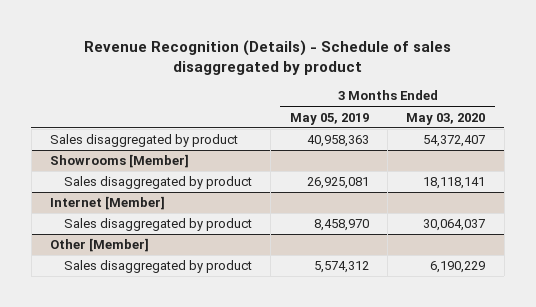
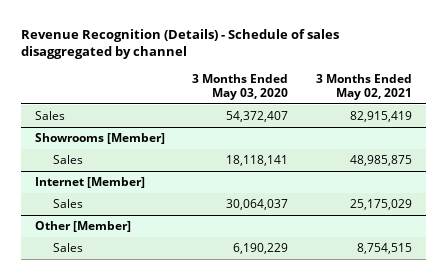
- Revenue Recognition (Details) - Schedule of sales disaggregated by product
+ Revenue Recognition (Details) - Schedule of sales disaggregated by channel
- | 3 Months Ended May 05, 2019 | 3 Months Ended May 03, 2020
+ | 3 Months Ended May 03, 2020 | 3 Months Ended May 02, 2021
- Sales disaggregated by product | 40,958,363 | 54,372,407
+ Sales | 54,372,407 | 82,915,419
@ Showrooms [Member]
- Sales disaggregated by product | 26,925,081 | 18,118,141
+ Sales | 18,118,141 | 48,985,875
@ Internet [Member]
- Sales disaggregated by product | 8,458,970 | 30,064,037
+ Sales | 30,064,037 | 25,175,029
@ Other [Member]
- Sales disaggregated by product | 5,574,312 | 6,190,229
+ Sales | 6,190,229 | 8,754,515

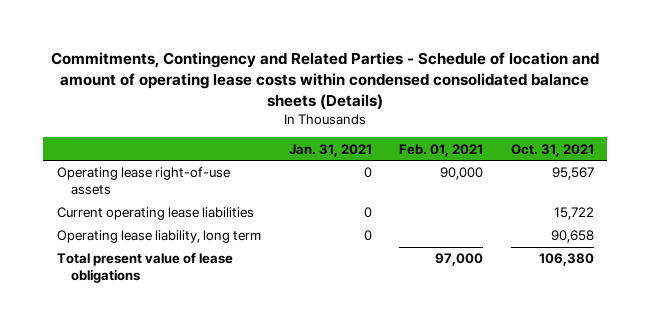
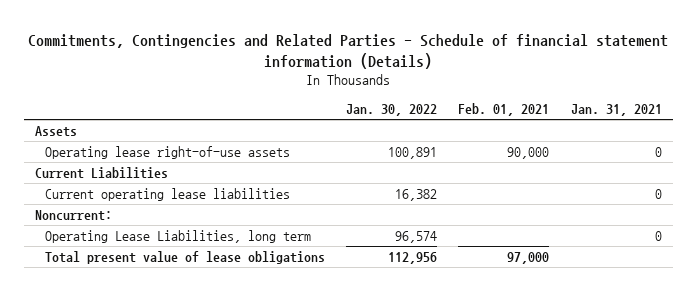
- Commitments, Contingency and Related Parties - Schedule of location and amount of operating lease costs within condensed consolidated balance sheets (Details)
+ Commitments, Contingencies and Related Parties - Schedule of financial statement information (Details)
- | Jan. 31, 2021 | Feb. 01, 2021 | Oct. 31, 2021
+ | Jan. 30, 2022 | Feb. 01, 2021 | Jan. 31, 2021
+ Assets
+ Current Liabilities
- Operating lease liability, long term | 0 | | 90,658
+ Noncurrent:
+ Operating Lease Liabilities, long term | 96,574 | | 0

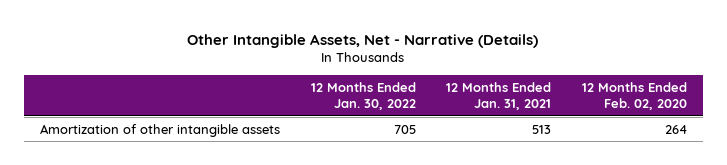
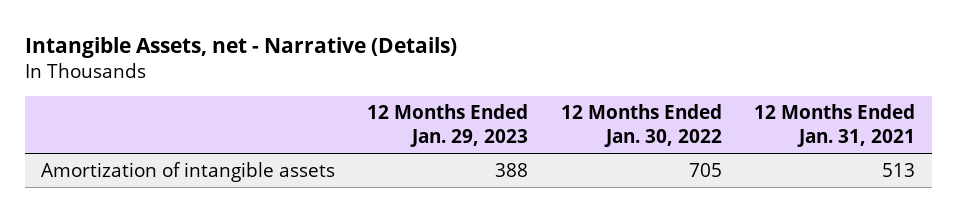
- Other Intangible Assets, Net - Narrative (Details)
+ Intangible Assets, net - Narrative (Details)
- | 12 Months Ended Jan. 30, 2022 | 12 Months Ended Jan. 31, 2021 | 12 Months Ended Feb. 02, 2020
+ | 12 Months Ended Jan. 29, 2023 | 12 Months Ended Jan. 30, 2022 | 12 Months Ended Jan. 31, 2021
- Amortization of other intangible assets | 705 | 513 | 264
+ Amortization of intangible assets | 388 | 705 | 513

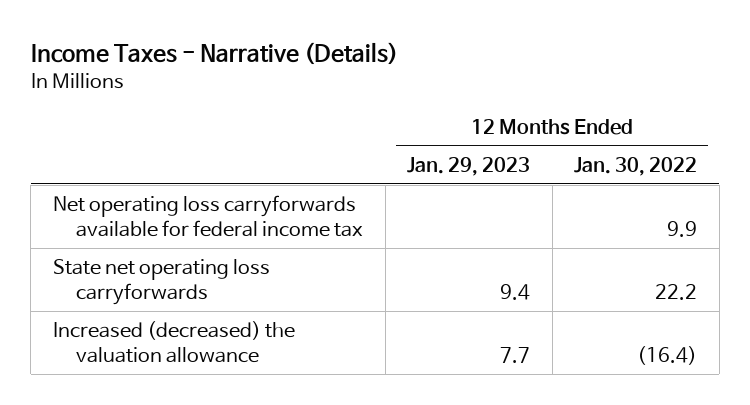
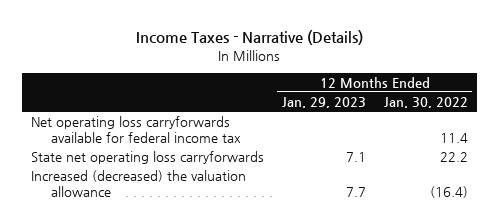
- Net operating loss carryforwards available for federal income tax | | 9.9
- State net operating loss carryforwards | 9.4 | 22.2
+ Net operating loss carryforwards available for federal income tax | | 11.4
+ State net operating loss carryforwards | 7.1 | 22.2

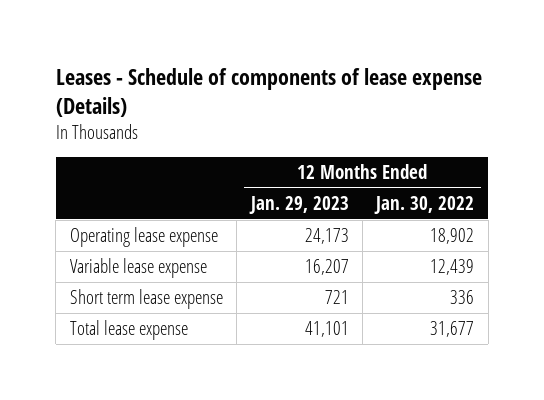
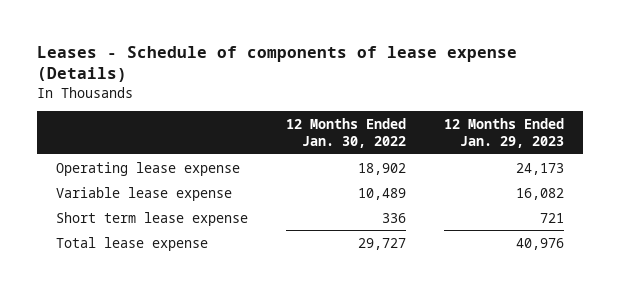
- | 12 Months Ended Jan. 29, 2023 | 12 Months Ended Jan. 30, 2022
+ | 12 Months Ended Jan. 30, 2022 | 12 Months Ended Jan. 29, 2023
- Variable lease expense | 16,207 | 12,439
+ Variable lease expense | 10,489 | 16,082
- Total lease expense | 41,101 | 31,677
+ Total lease expense | 29,727 | 40,976

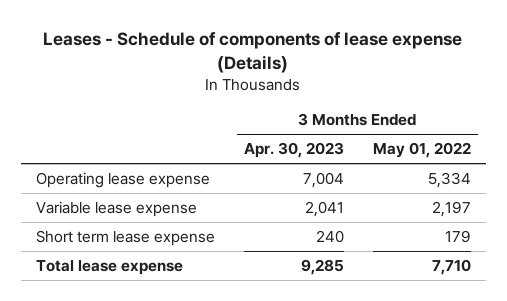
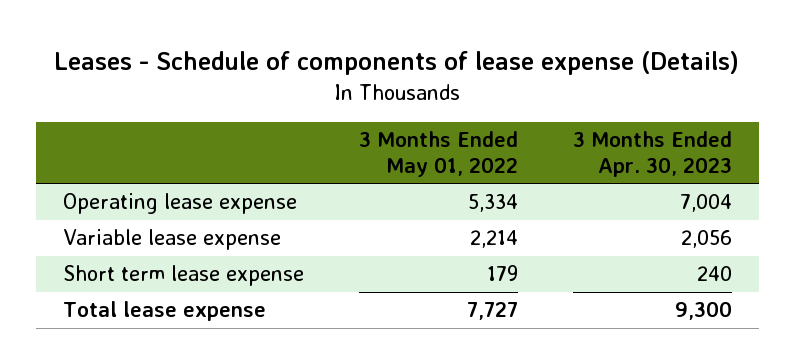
- | 3 Months Ended Apr. 30, 2023 | 3 Months Ended May 01, 2022
+ | 3 Months Ended May 01, 2022 | 3 Months Ended Apr. 30, 2023
- Variable lease expense | 2,041 | 2,197
+ Variable lease expense | 2,214 | 2,056
- Total lease expense | 9,285 | 7,710
+ Total lease expense | 7,727 | 9,300

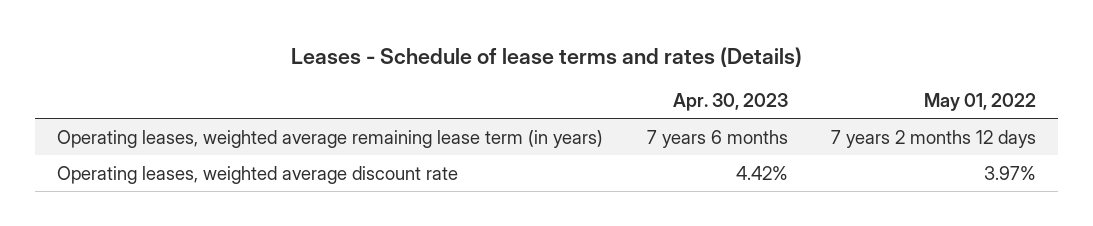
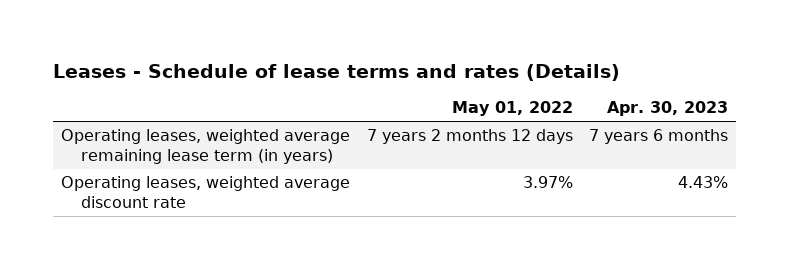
- | Apr. 30, 2023 | May 01, 2022
+ | May 01, 2022 | Apr. 30, 2023
- Operating leases, weighted average discount rate | 4.42% | 3.97%
+ Operating leases, weighted average discount rate | 3.97% | 4.43%

